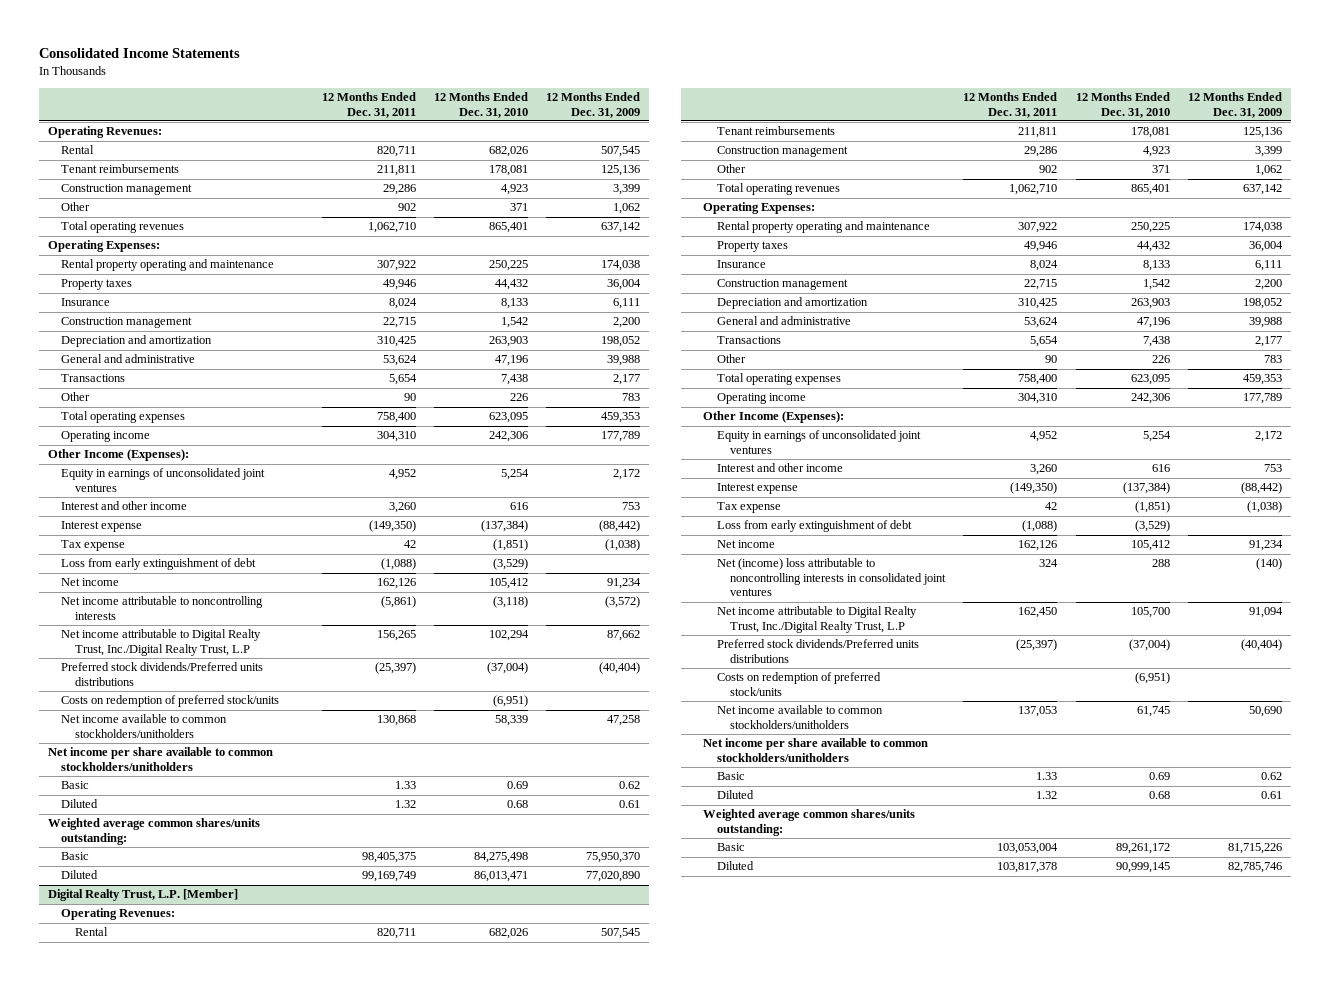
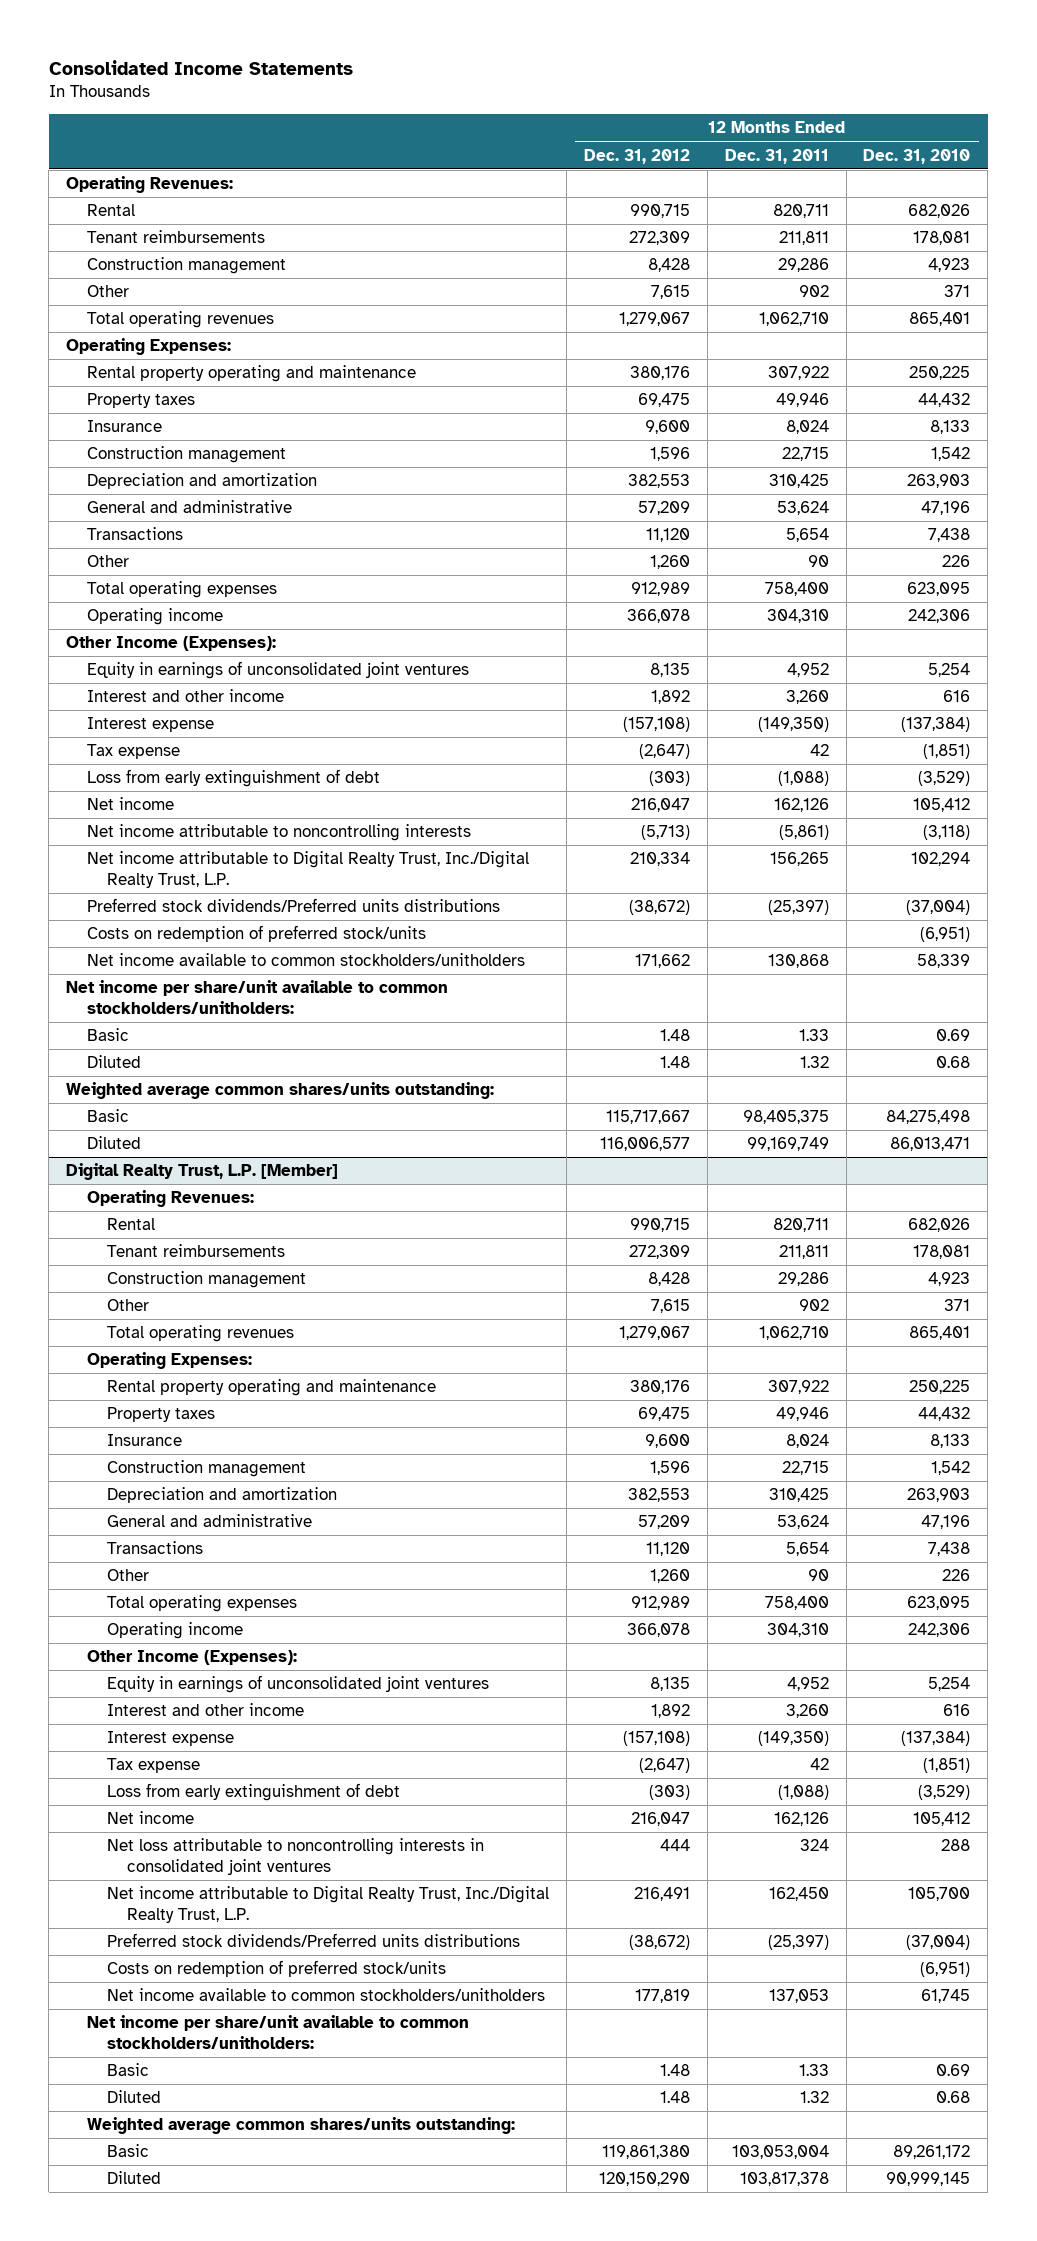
- | 12 Months Ended Dec. 31, 2011 | 12 Months Ended Dec. 31, 2010 | 12 Months Ended Dec. 31, 2009
+ | 12 Months Ended Dec. 31, 2012 | 12 Months Ended Dec. 31, 2011 | 12 Months Ended Dec. 31, 2010
- Net income attributable to Digital Realty Trust, Inc./Digital Realty Trust, L.P | 156,265 | 102,294 | 87,662
+ Net income attributable to Digital Realty Trust, Inc./Digital Realty Trust, L.P. | 210,334 | 156,265 | 102,294
- Net income per share available to common stockholders/unitholders
+ Net income per share/unit available to common stockholders/unitholders:
@ Digital Realty Trust, L.P. [Member]
- Net (income) loss attributable to noncontrolling interests in consolidated joint ventures | 324 | 288 | (140)
- Net income attributable to Digital Realty Trust, Inc./Digital Realty Trust, L.P | 162,450 | 105,700 | 91,094
+ Net loss attributable to noncontrolling interests in consolidated joint ventures | 444 | 324 | 288
+ Net income attributable to Digital Realty Trust, Inc./Digital Realty Trust, L.P. | 216,491 | 162,450 | 105,700
- Net income per share available to common stockholders/unitholders
+ Net income per share/unit available to common stockholders/unitholders:

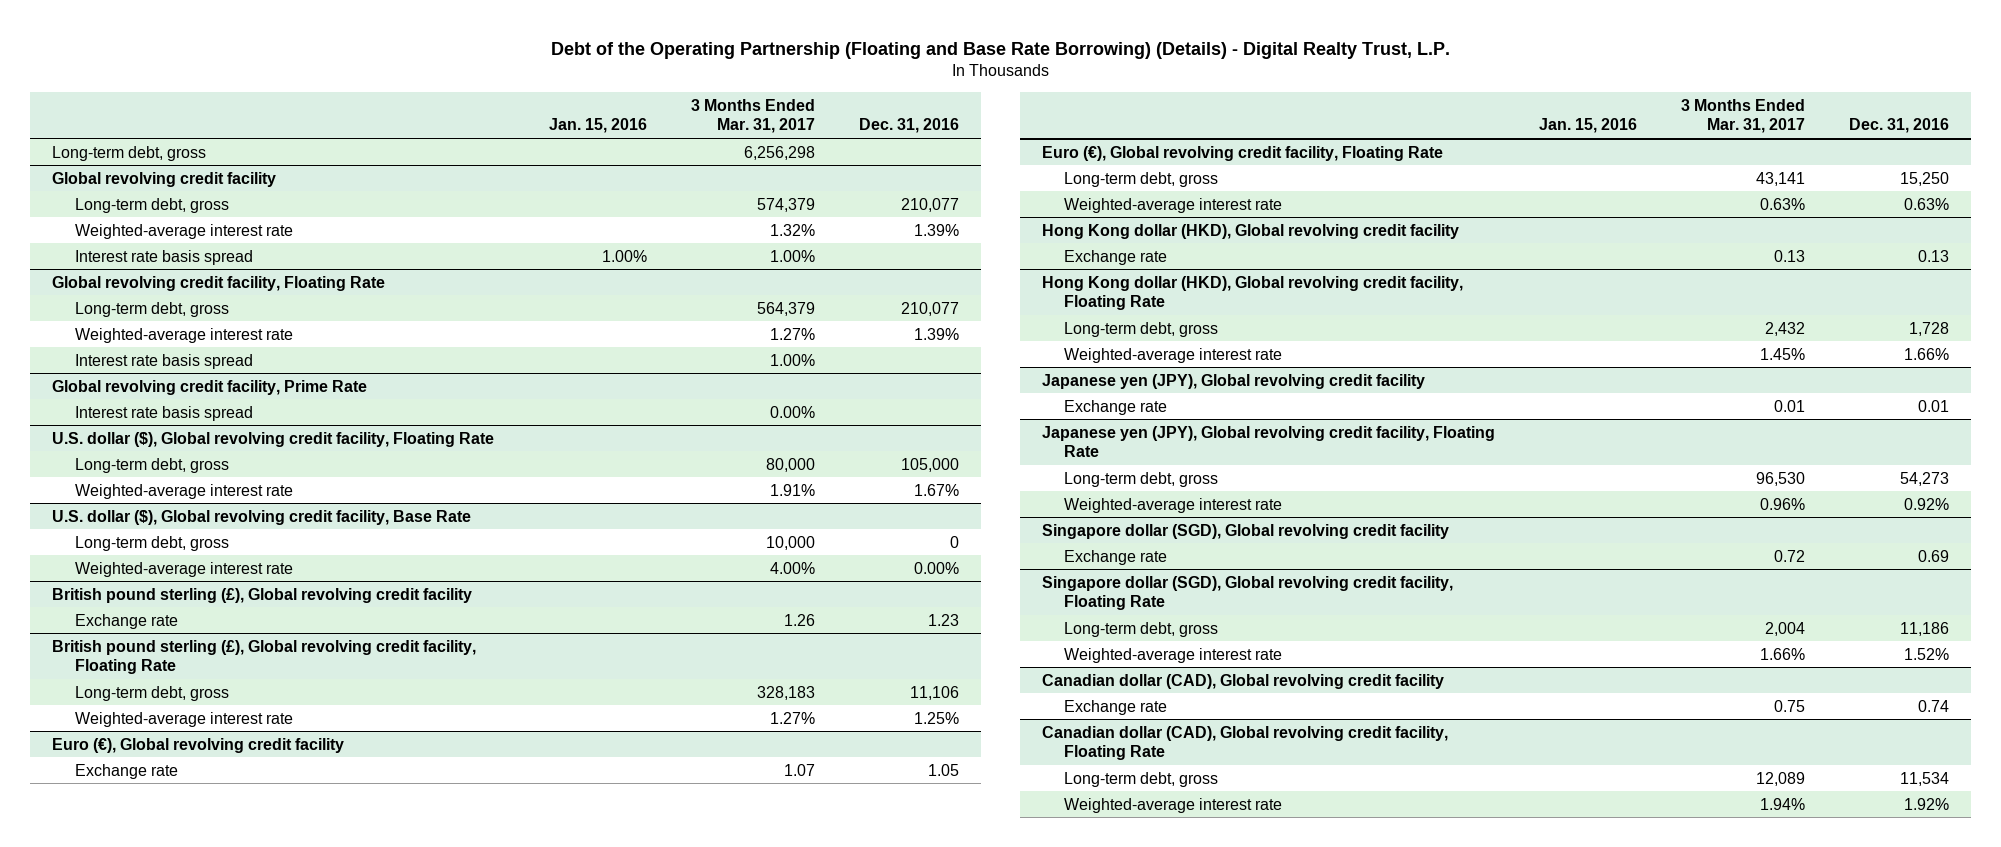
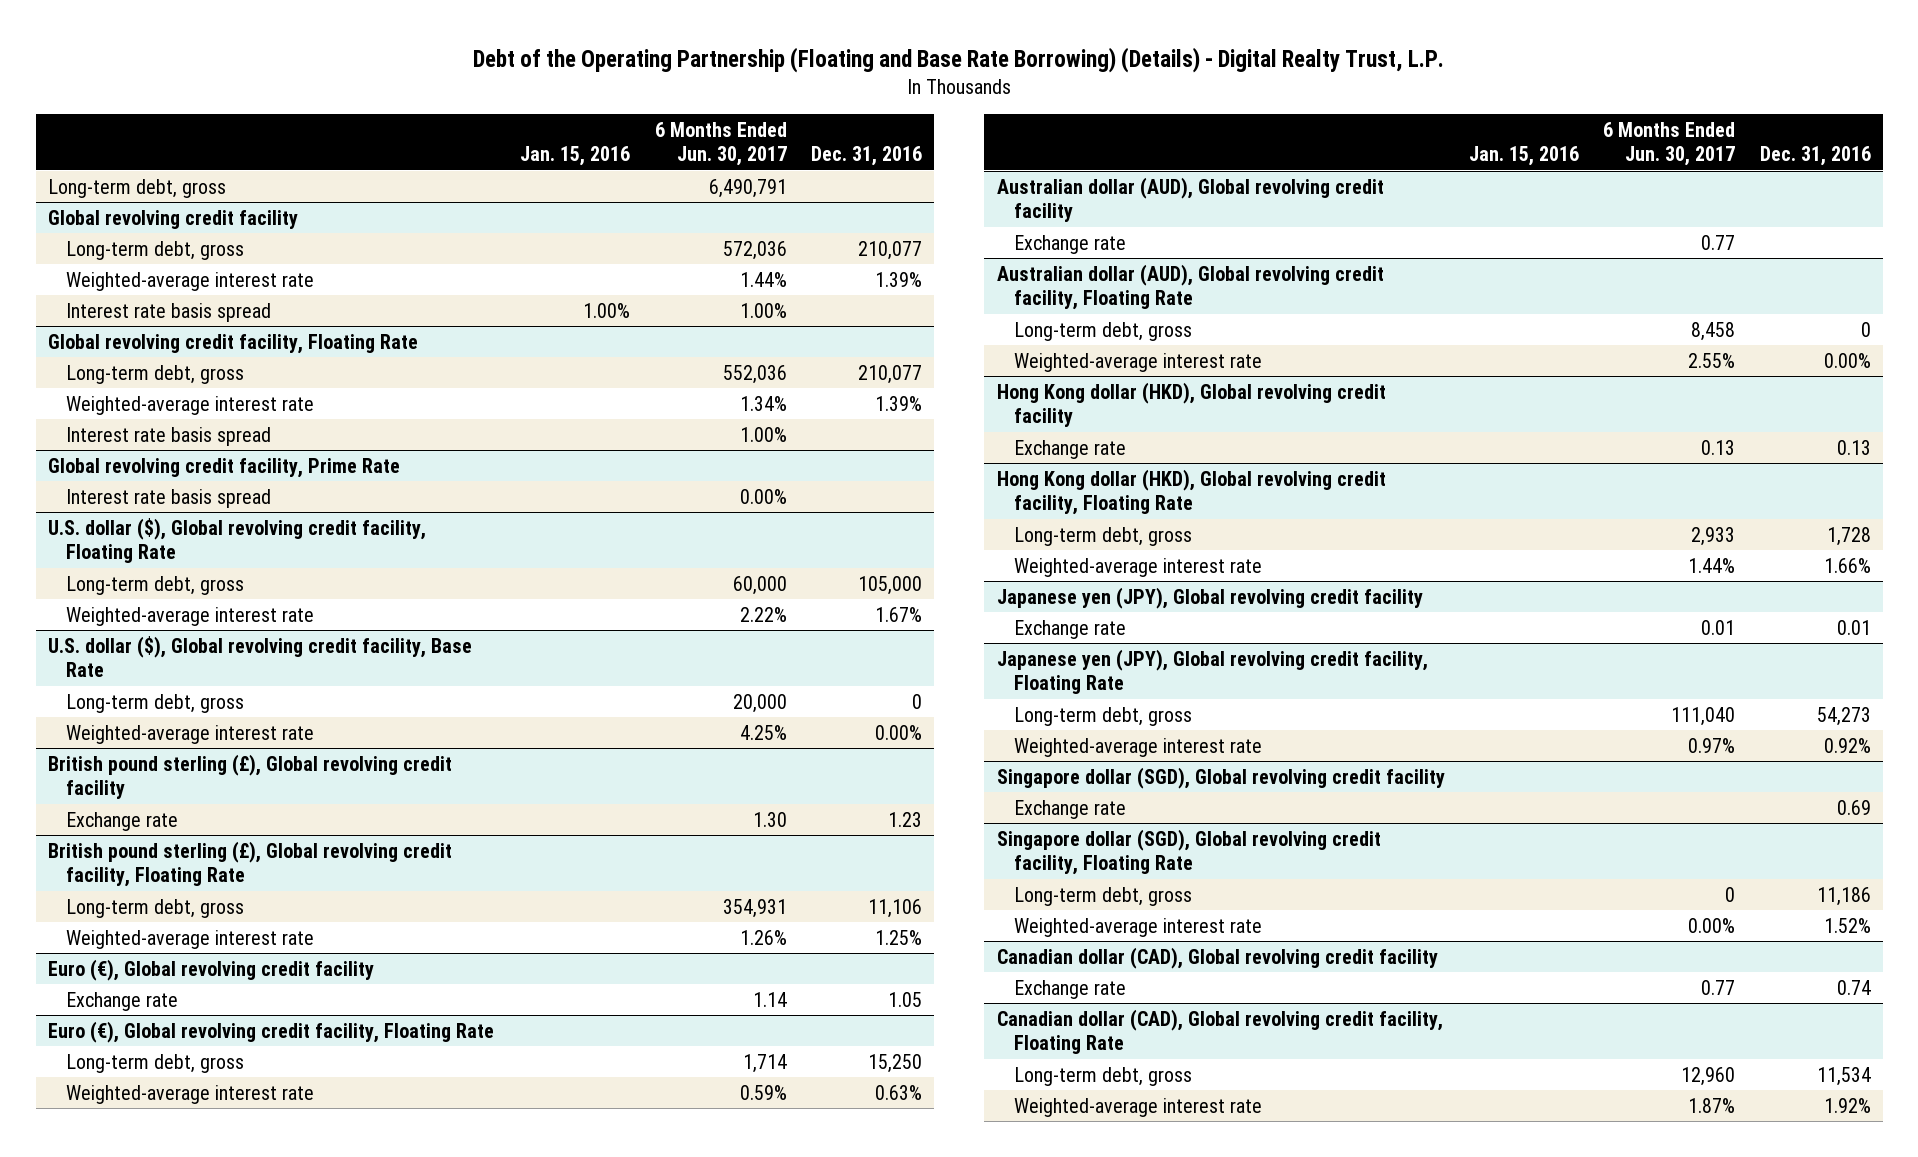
- | Jan. 15, 2016 | 3 Months Ended Mar. 31, 2017 | Dec. 31, 2016
+ | Jan. 15, 2016 | 6 Months Ended Jun. 30, 2017 | Dec. 31, 2016
+ Australian dollar (AUD), Global revolving credit facility
+ Exchange rate | | 0.77 |
+ Australian dollar (AUD), Global revolving credit facility, Floating Rate
+ Long-term debt, gross | | 8,458 | 0
+ Weighted-average interest rate | | 2.55% | 0.00%

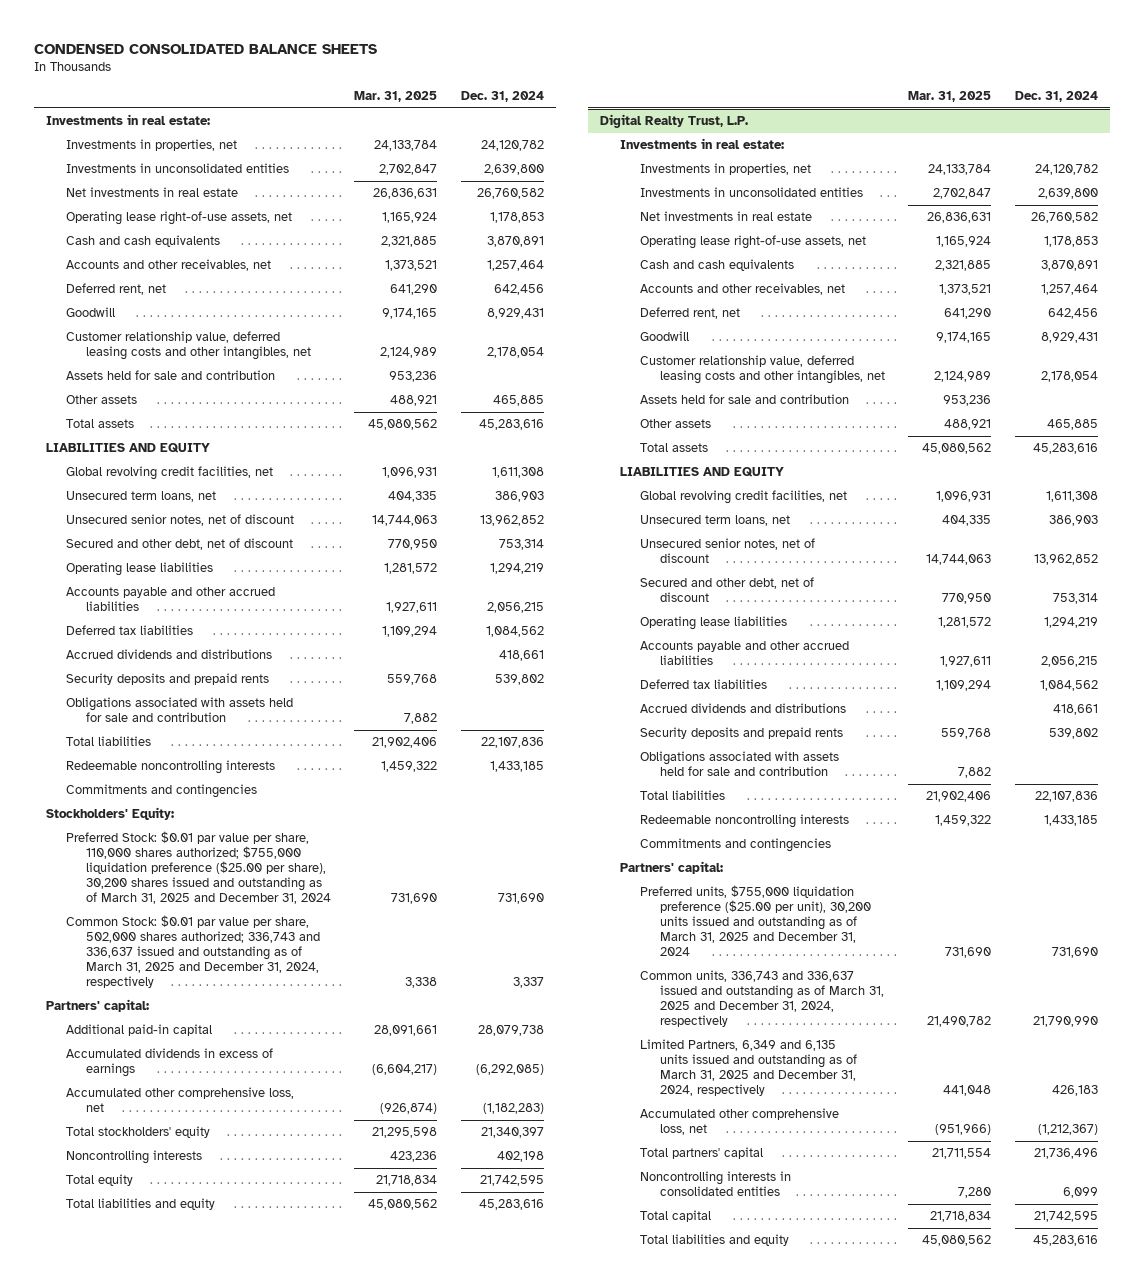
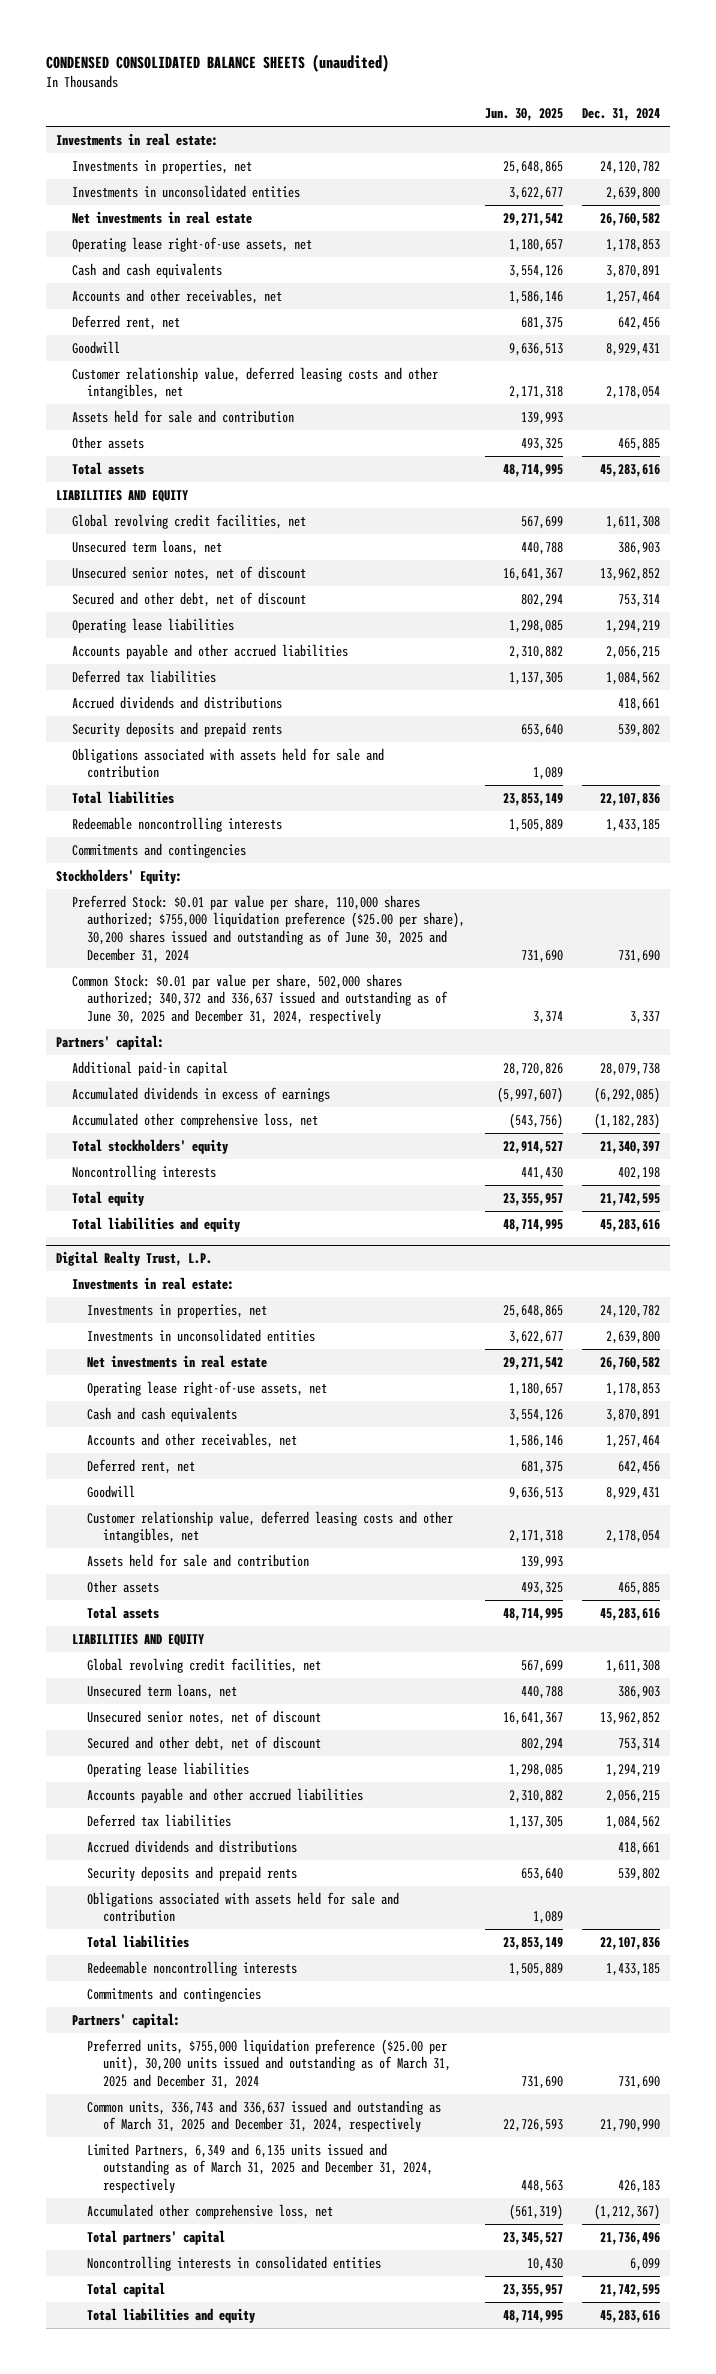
- CONDENSED CONSOLIDATED BALANCE SHEETS
+ CONDENSED CONSOLIDATED BALANCE SHEETS (unaudited)
- | Mar. 31, 2025 | Dec. 31, 2024
+ | Jun. 30, 2025 | Dec. 31, 2024
- Preferred Stock: $0.01 par value per share, 110,000 shares authorized; $755,000 liquidation preference ($25.00 per share), 30,200 shares issued and outstanding as of March 31, 2025 and December 31, 2024 | 731,690 | 731,690
- Common Stock: $0.01 par value per share, 502,000 shares authorized; 336,743 and 336,637 issued and outstanding as of March 31, 2025 and December 31, 2024, respectively | 3,338 | 3,337
+ Preferred Stock: $0.01 par value per share, 110,000 shares authorized; $755,000 liquidation preference ($25.00 per share), 30,200 shares issued and outstanding as of June 30, 2025 and December 31, 2024 | 731,690 | 731,690
+ Common Stock: $0.01 par value per share, 502,000 shares authorized; 340,372 and 336,637 issued and outstanding as of June 30, 2025 and December 31, 2024, respectively | 3,374 | 3,337

